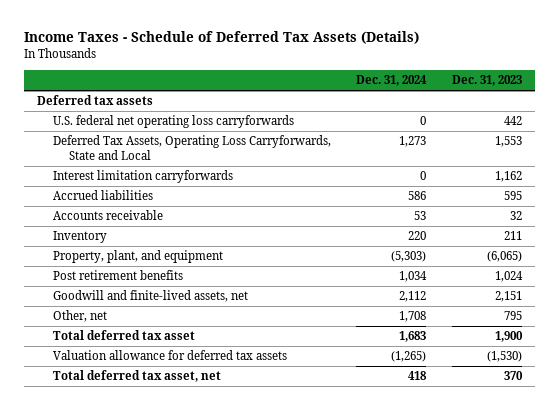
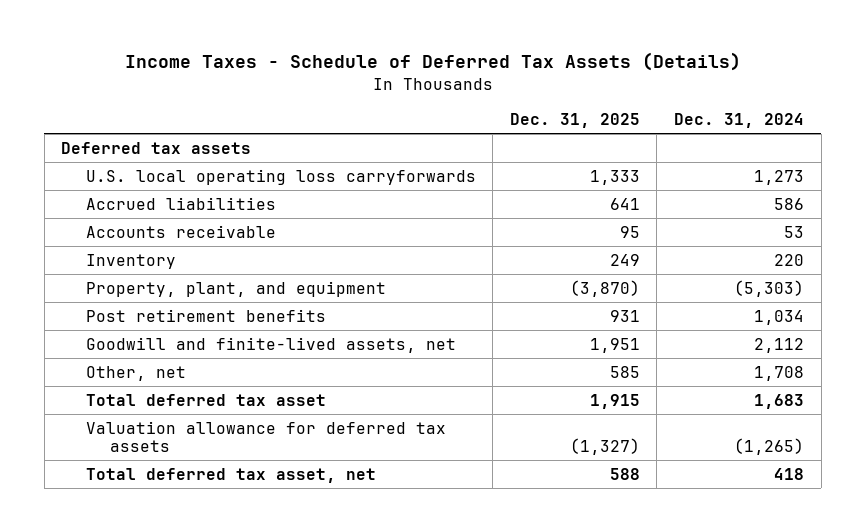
- | Dec. 31, 2024 | Dec. 31, 2023
+ | Dec. 31, 2025 | Dec. 31, 2024
- U.S. federal net operating loss carryforwards | 0 | 442
- Deferred Tax Assets, Operating Loss Carryforwards, State and Local | 1,273 | 1,553
- Interest limitation carryforwards | 0 | 1,162
+ U.S. local operating loss carryforwards | 1,333 | 1,273

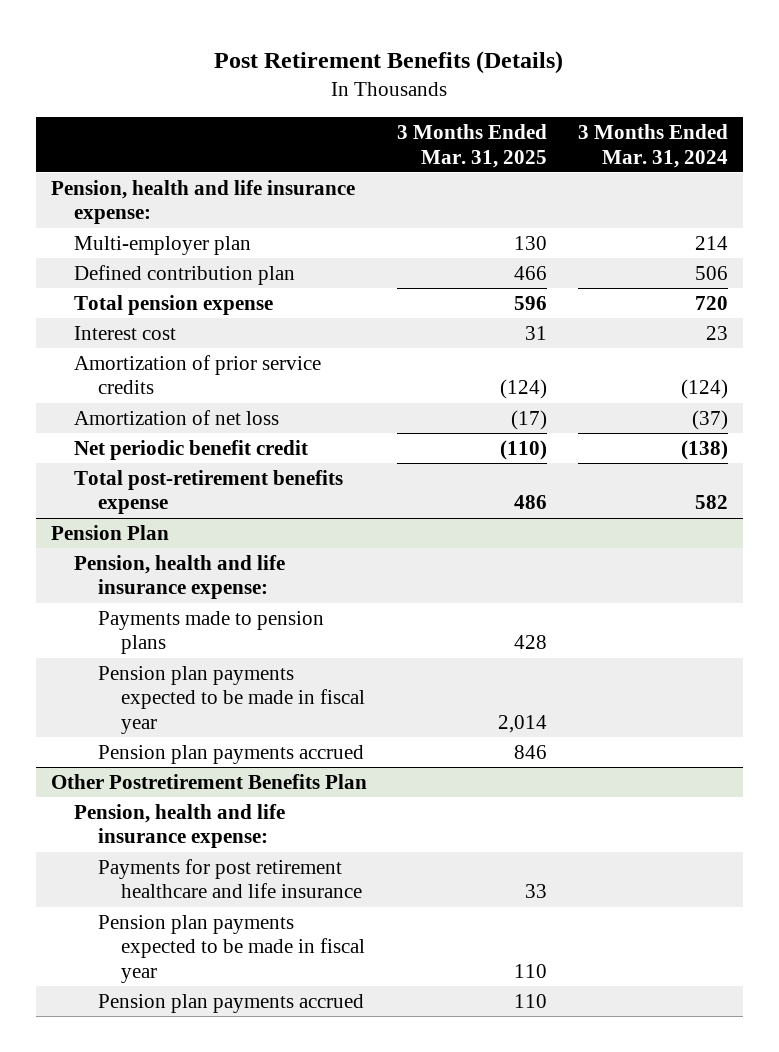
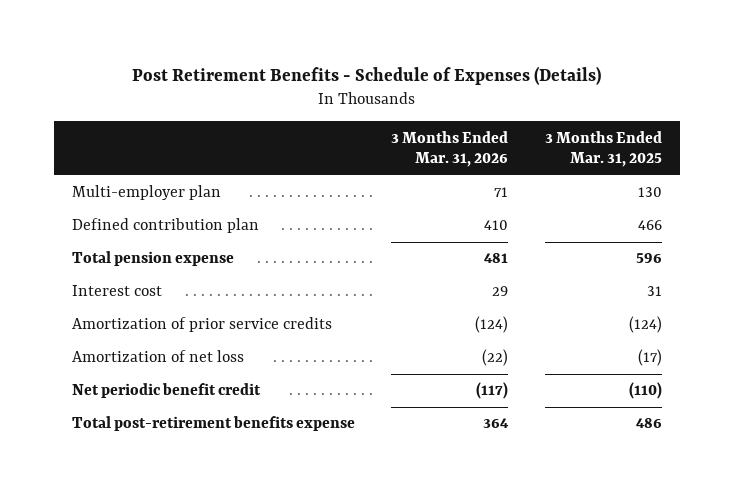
- Post Retirement Benefits (Details)
+ Post Retirement Benefits - Schedule of Expenses (Details)
- | 3 Months Ended Mar. 31, 2025 | 3 Months Ended Mar. 31, 2024
+ | 3 Months Ended Mar. 31, 2026 | 3 Months Ended Mar. 31, 2025
- Pension, health and life insurance expense:
- Pension Plan
- Pension, health and life insurance expense:
- Payments made to pension plans | 428 |
- Pension plan payments expected to be made in fiscal year | 2,014 |
- Pension plan payments accrued | 846 |
- Other Postretirement Benefits Plan
- Pension, health and life insurance expense:
- Payments for post retirement healthcare and life insurance | 33 |
- Pension plan payments expected to be made in fiscal year | 110 |
- Pension plan payments accrued | 110 |

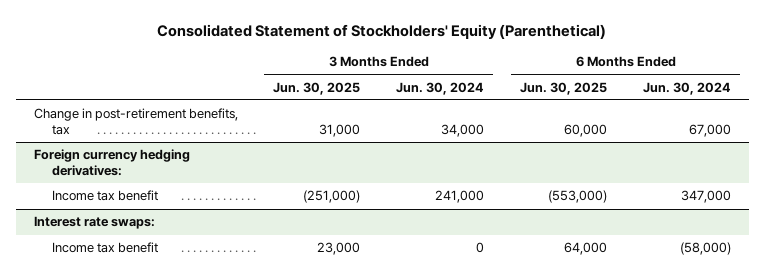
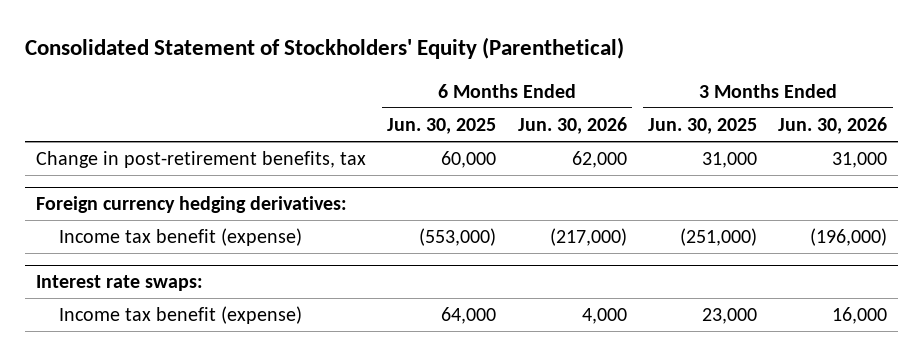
- | 3 Months Ended Jun. 30, 2025 | 3 Months Ended Jun. 30, 2024 | 6 Months Ended Jun. 30, 2025 | 6 Months Ended Jun. 30, 2024
+ | 6 Months Ended Jun. 30, 2025 | 6 Months Ended Jun. 30, 2026 | 3 Months Ended Jun. 30, 2025 | 3 Months Ended Jun. 30, 2026
@ Foreign currency hedging derivatives:
- Income tax benefit | (251,000) | 241,000 | (553,000) | 347,000
+ Income tax benefit (expense) | (553,000) | (217,000) | (251,000) | (196,000)
@ Interest rate swaps:
- Income tax benefit | 23,000 | 0 | 64,000 | (58,000)
+ Income tax benefit (expense) | 64,000 | 4,000 | 23,000 | 16,000

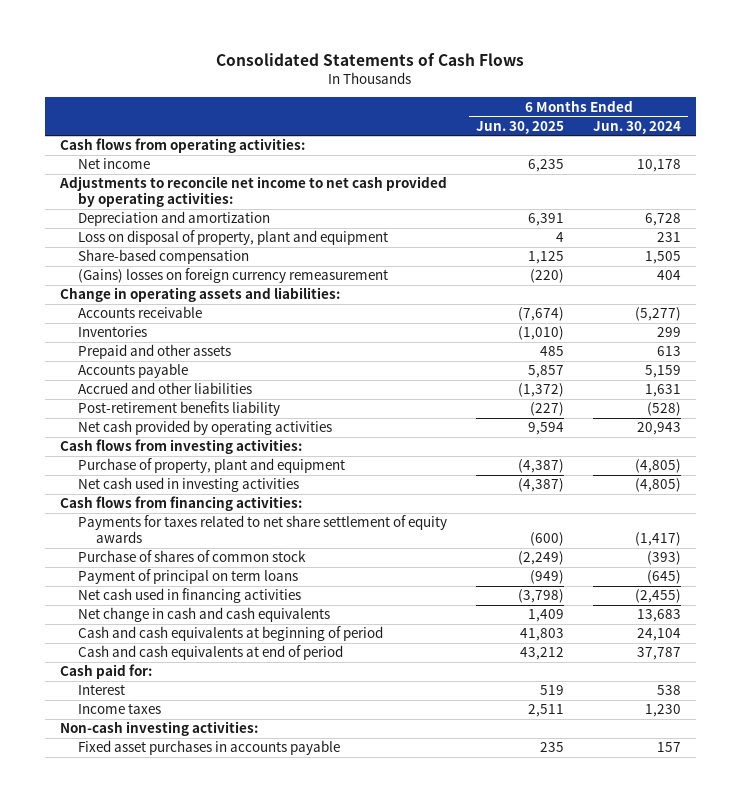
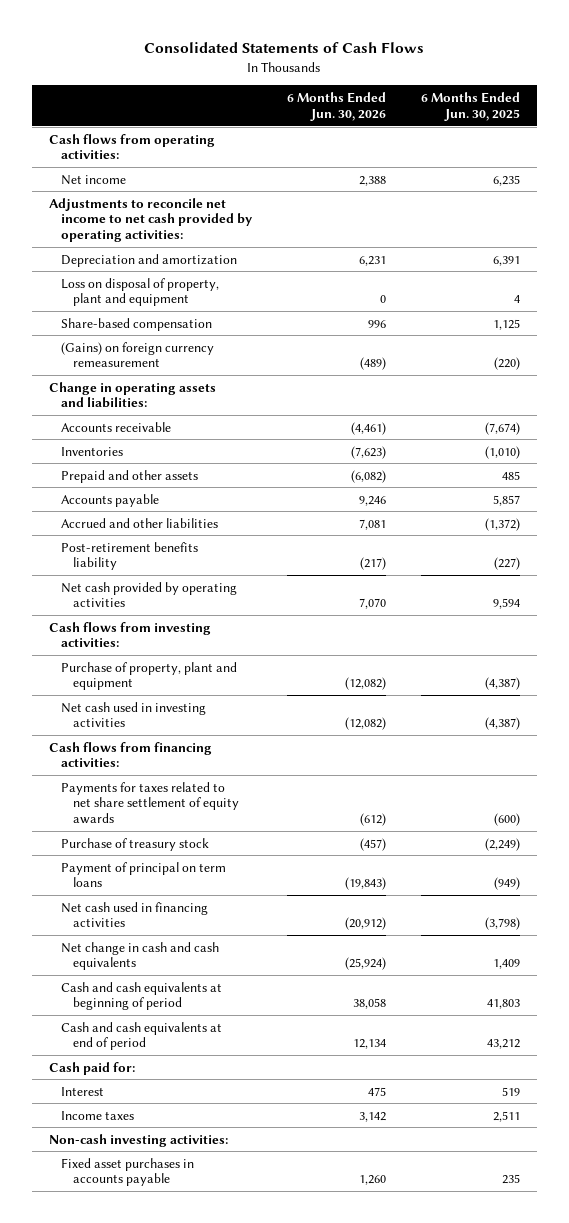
- | 6 Months Ended Jun. 30, 2025 | 6 Months Ended Jun. 30, 2024
+ | 6 Months Ended Jun. 30, 2026 | 6 Months Ended Jun. 30, 2025
- (Gains) losses on foreign currency remeasurement | (220) | 404
+ (Gains) on foreign currency remeasurement | (489) | (220)
- Purchase of shares of common stock | (2,249) | (393)
+ Purchase of treasury stock | (457) | (2,249)

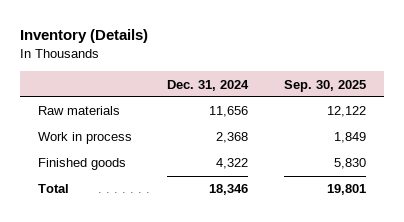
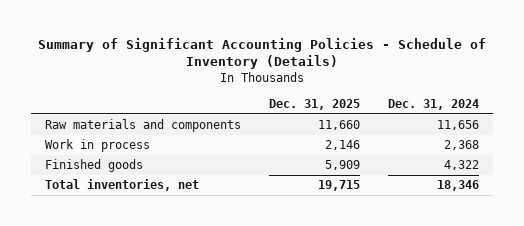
- Inventory (Details)
+ Summary of Significant Accounting Policies - Schedule of Inventory (Details)
- | Dec. 31, 2024 | Sep. 30, 2025
+ | Dec. 31, 2025 | Dec. 31, 2024
- Raw materials | 11,656 | 12,122
+ Raw materials and components | 11,660 | 11,656
- Total | 18,346 | 19,801
+ Total inventories, net | 19,715 | 18,346

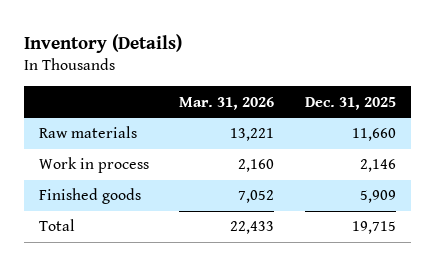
- Summary of Significant Accounting Policies - Schedule of Inventory (Details)
+ Inventory (Details)
- | Dec. 31, 2025 | Dec. 31, 2024
+ | Mar. 31, 2026 | Dec. 31, 2025
- Raw materials and components | 11,660 | 11,656
+ Raw materials | 13,221 | 11,660
- Total inventories, net | 19,715 | 18,346
+ Total | 22,433 | 19,715

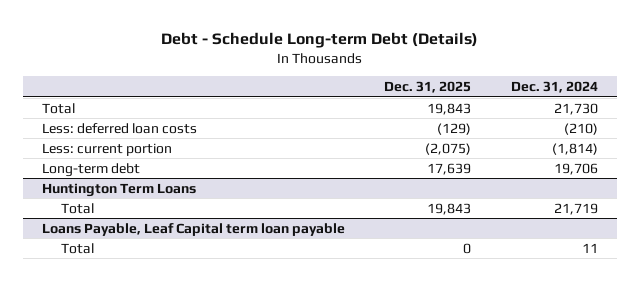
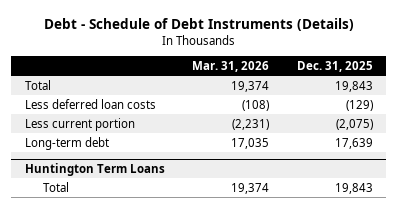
- Debt - Schedule Long-term Debt (Details)
+ Debt - Schedule of Debt Instruments (Details)
- | Dec. 31, 2025 | Dec. 31, 2024
+ | Mar. 31, 2026 | Dec. 31, 2025
- Less: deferred loan costs | (129) | (210)
- Less: current portion | (2,075) | (1,814)
+ Less deferred loan costs | (108) | (129)
+ Less current portion | (2,231) | (2,075)
- Loans Payable, Leaf Capital term loan payable
- Total | 0 | 11

